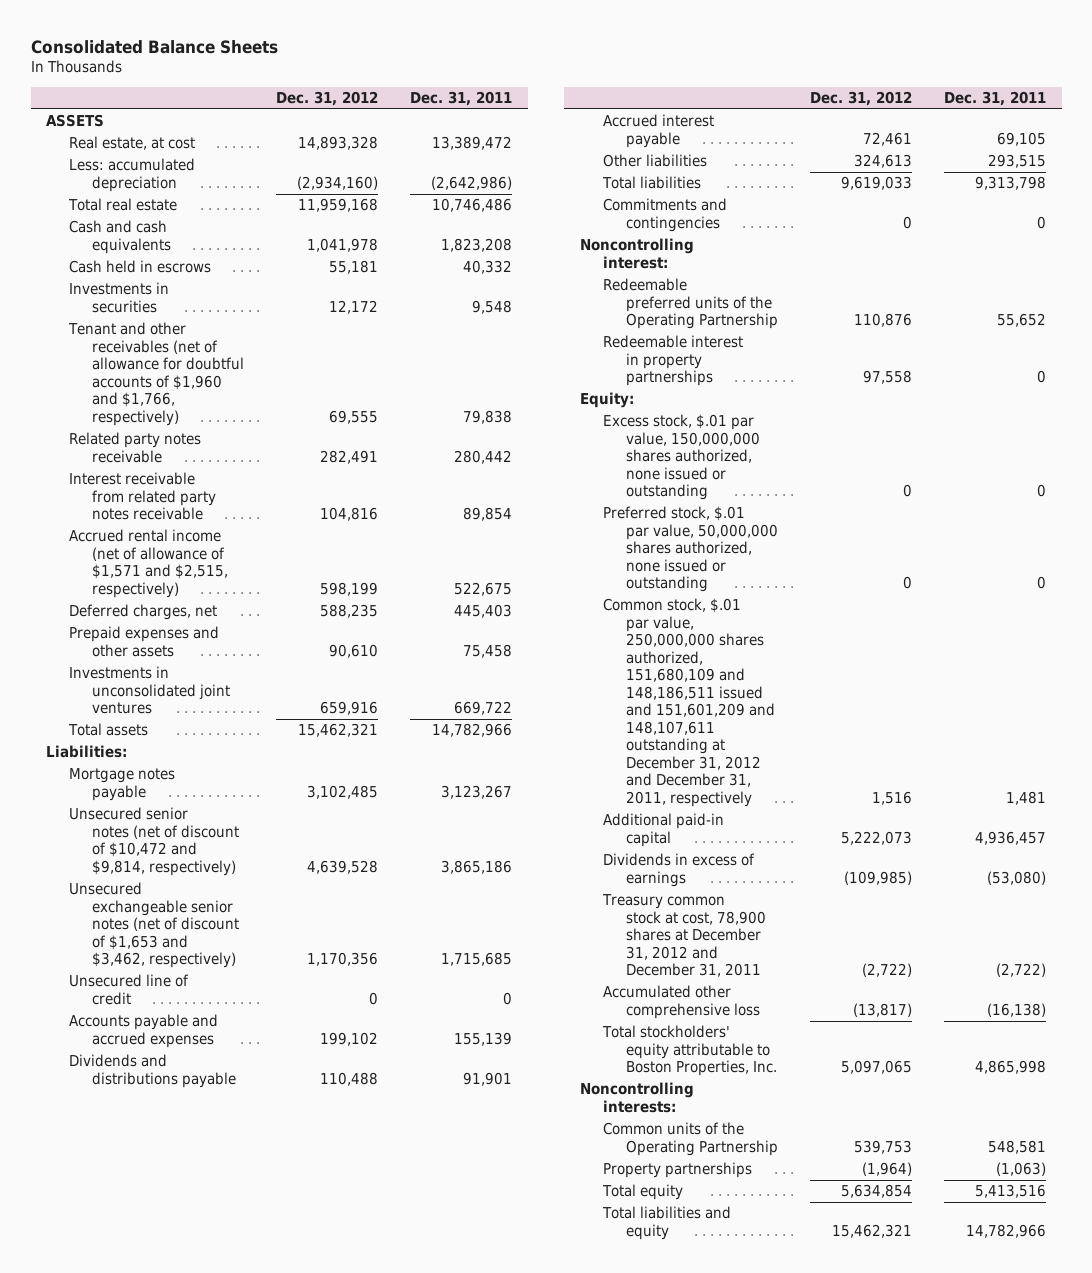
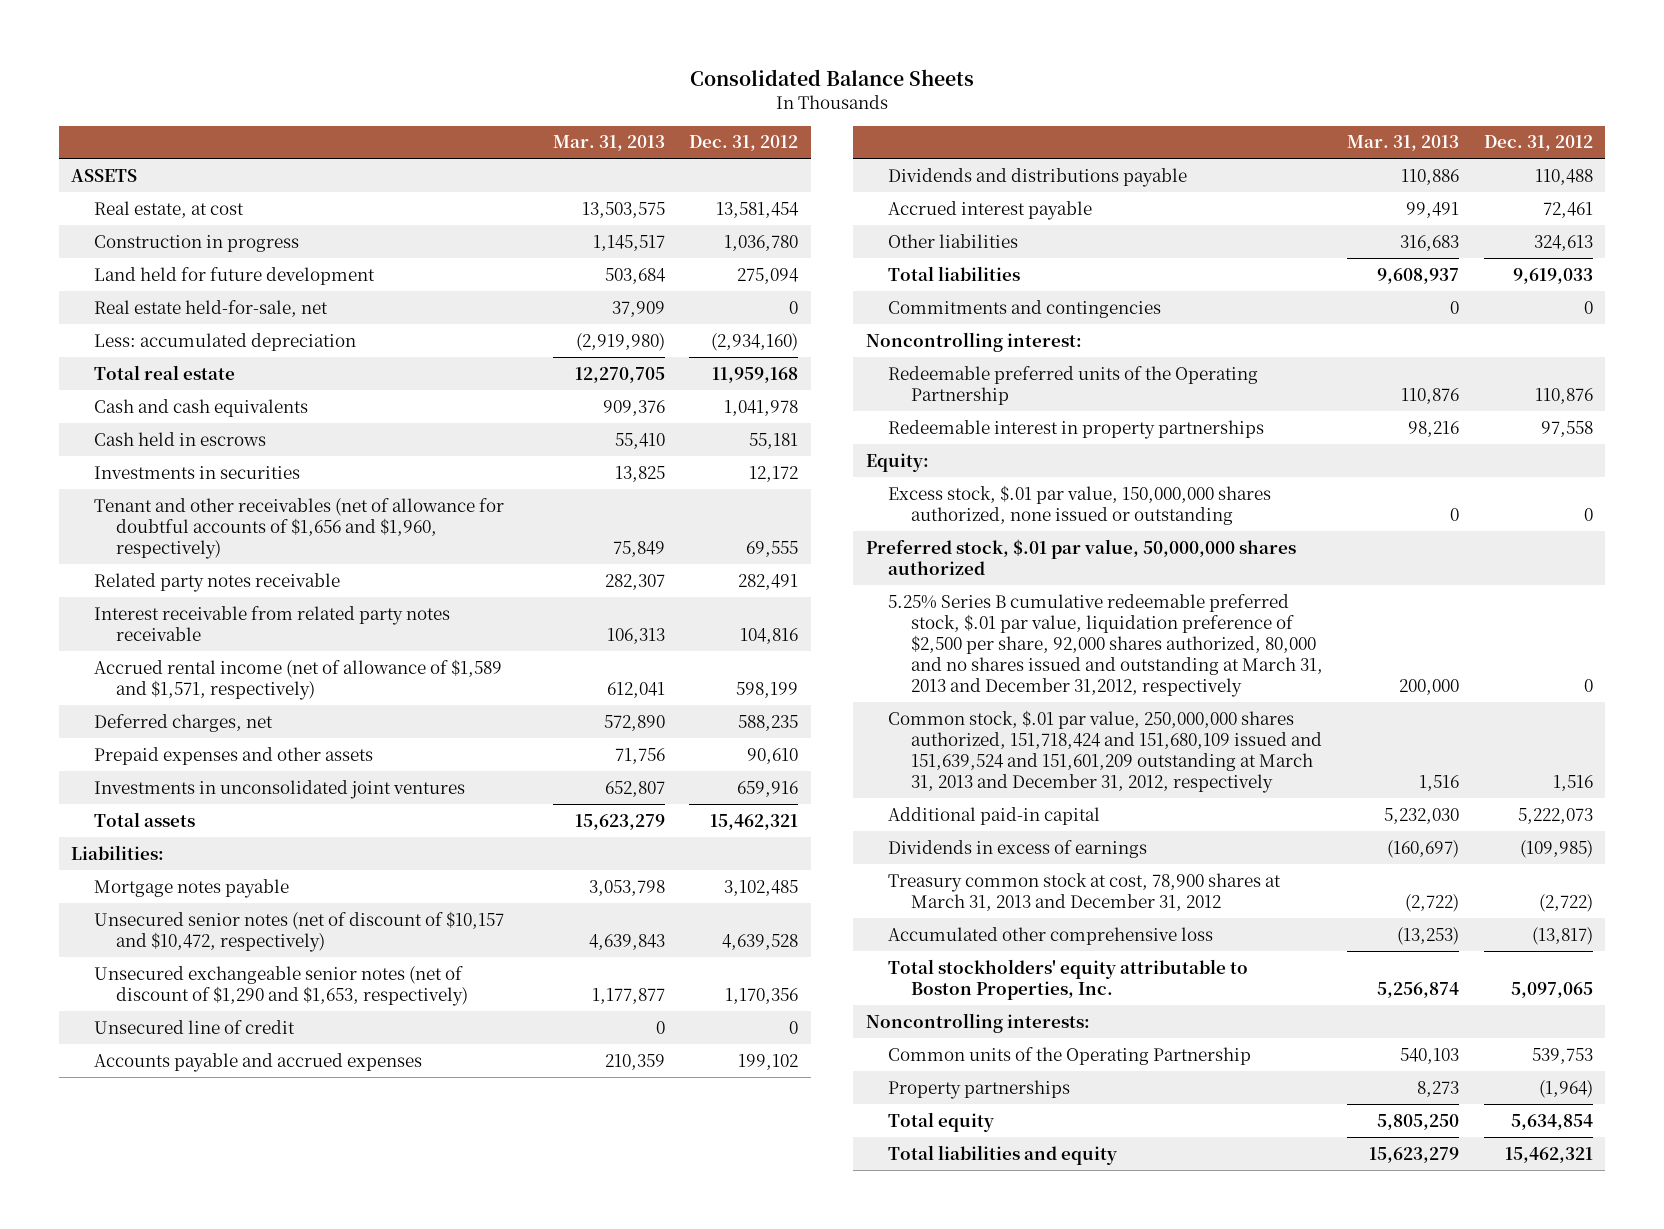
- | Dec. 31, 2012 | Dec. 31, 2011
+ | Mar. 31, 2013 | Dec. 31, 2012
- Real estate, at cost | 14,893,328 | 13,389,472
+ Real estate, at cost | 13,503,575 | 13,581,454
+ Construction in progress | 1,145,517 | 1,036,780
+ Land held for future development | 503,684 | 275,094
+ Real estate held-for-sale, net | 37,909 | 0
- Tenant and other receivables (net of allowance for doubtful accounts of $1,960 and $1,766, respectively) | 69,555 | 79,838
+ Tenant and other receivables (net of allowance for doubtful accounts of $1,656 and $1,960, respectively) | 75,849 | 69,555
- Accrued rental income (net of allowance of $1,571 and $2,515, respectively) | 598,199 | 522,675
+ Accrued rental income (net of allowance of $1,589 and $1,571, respectively) | 612,041 | 598,199
- Unsecured senior notes (net of discount of $10,472 and $9,814, respectively) | 4,639,528 | 3,865,186
- Unsecured exchangeable senior notes (net of discount of $1,653 and $3,462, respectively) | 1,170,356 | 1,715,685
+ Unsecured senior notes (net of discount of $10,157 and $10,472, respectively) | 4,639,843 | 4,639,528
+ Unsecured exchangeable senior notes (net of discount of $1,290 and $1,653, respectively) | 1,177,877 | 1,170,356
- Preferred stock, $.01 par value, 50,000,000 shares authorized, none issued or outstanding | 0 | 0
- Common stock, $.01 par value, 250,000,000 shares authorized, 151,680,109 and 148,186,511 issued and 151,601,209 and 148,107,611 outstanding at December 31, 2012 and December 31, 2011, respectively | 1,516 | 1,481
+ Preferred stock, $.01 par value, 50,000,000 shares authorized
+ 5.25% Series B cumulative redeemable preferred stock, $.01 par value, liquidation preference of $2,500 per share, 92,000 shares authorized, 80,000 and no shares issued and outstanding at March 31, 2013 and December 31,2012, respectively | 200,000 | 0
+ Common stock, $.01 par value, 250,000,000 shares authorized, 151,718,424 and 151,680,109 issued and 151,639,524 and 151,601,209 outstanding at March 31, 2013 and December 31, 2012, respectively | 1,516 | 1,516
- Treasury common stock at cost, 78,900 shares at December 31, 2012 and December 31, 2011 | (2,722) | (2,722)
+ Treasury common stock at cost, 78,900 shares at March 31, 2013 and December 31, 2012 | (2,722) | (2,722)

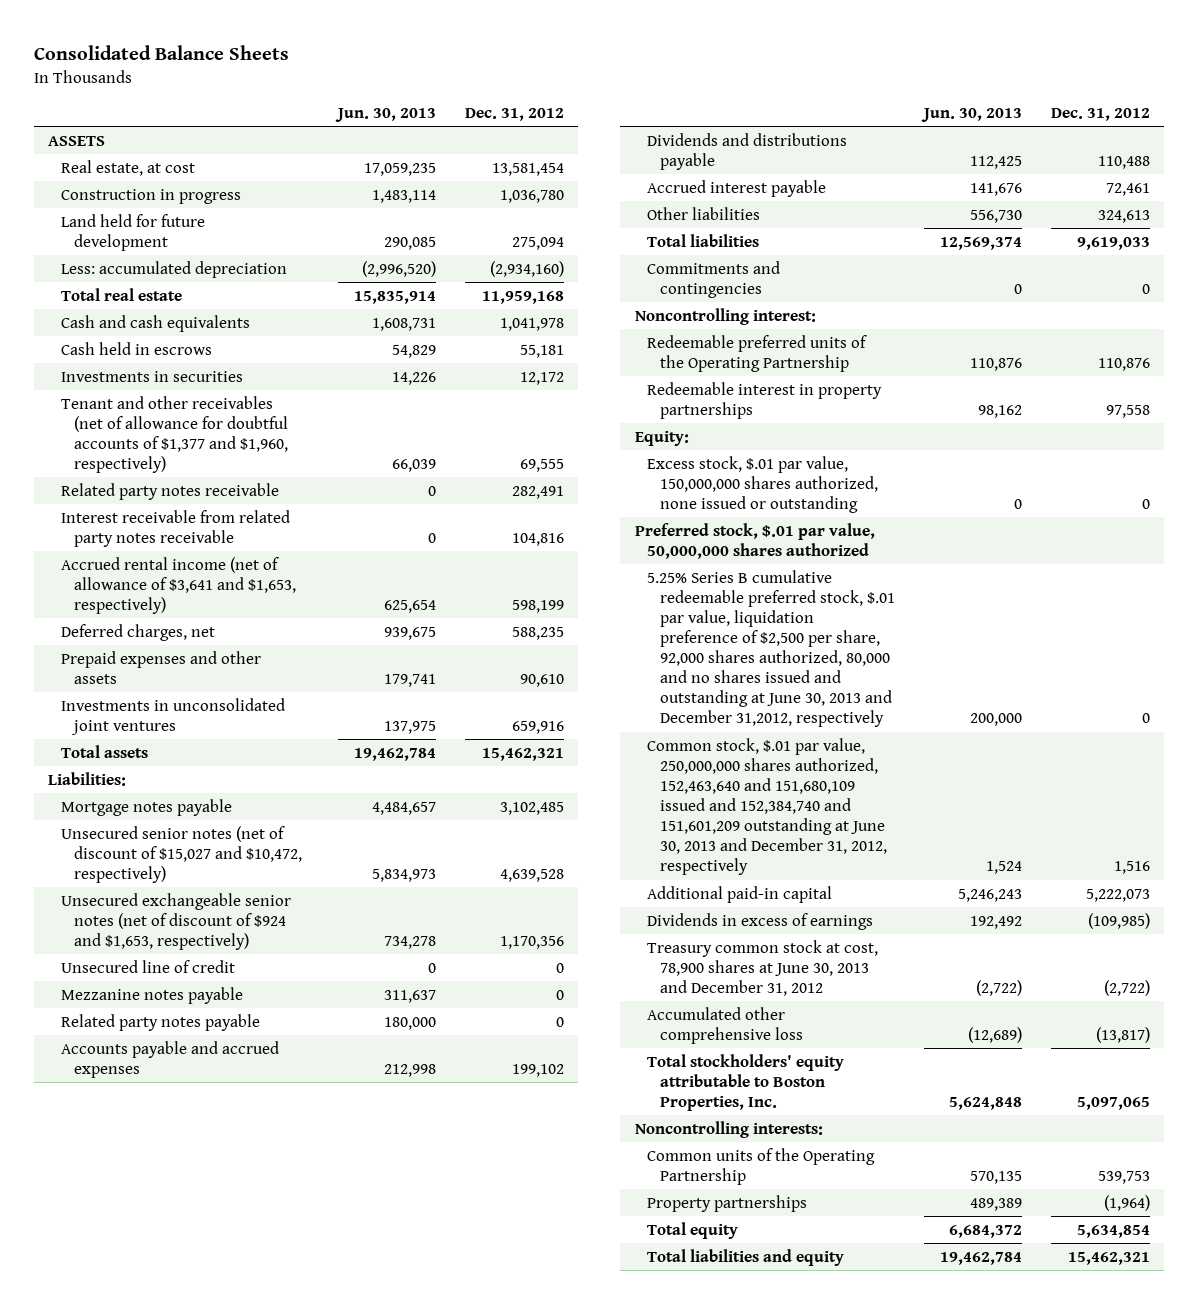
- | Mar. 31, 2013 | Dec. 31, 2012
+ | Jun. 30, 2013 | Dec. 31, 2012
- Real estate held-for-sale, net | 37,909 | 0
- Tenant and other receivables (net of allowance for doubtful accounts of $1,656 and $1,960, respectively) | 75,849 | 69,555
+ Tenant and other receivables (net of allowance for doubtful accounts of $1,377 and $1,960, respectively) | 66,039 | 69,555
- Accrued rental income (net of allowance of $1,589 and $1,571, respectively) | 612,041 | 598,199
+ Accrued rental income (net of allowance of $3,641 and $1,653, respectively) | 625,654 | 598,199
- Unsecured senior notes (net of discount of $10,157 and $10,472, respectively) | 4,639,843 | 4,639,528
- Unsecured exchangeable senior notes (net of discount of $1,290 and $1,653, respectively) | 1,177,877 | 1,170,356
+ Unsecured senior notes (net of discount of $15,027 and $10,472, respectively) | 5,834,973 | 4,639,528
+ Unsecured exchangeable senior notes (net of discount of $924 and $1,653, respectively) | 734,278 | 1,170,356
+ Mezzanine notes payable | 311,637 | 0
+ Related party notes payable | 180,000 | 0
- 5.25% Series B cumulative redeemable preferred stock, $.01 par value, liquidation preference of $2,500 per share, 92,000 shares authorized, 80,000 and no shares issued and outstanding at March 31, 2013 and December 31,2012, respectively | 200,000 | 0
- Common stock, $.01 par value, 250,000,000 shares authorized, 151,718,424 and 151,680,109 issued and 151,639,524 and 151,601,209 outstanding at March 31, 2013 and December 31, 2012, respectively | 1,516 | 1,516
+ 5.25% Series B cumulative redeemable preferred stock, $.01 par value, liquidation preference of $2,500 per share, 92,000 shares authorized, 80,000 and no shares issued and outstanding at June 30, 2013 and December 31,2012, respectively | 200,000 | 0
+ Common stock, $.01 par value, 250,000,000 shares authorized, 152,463,640 and 151,680,109 issued and 152,384,740 and 151,601,209 outstanding at June 30, 2013 and December 31, 2012, respectively | 1,524 | 1,516
- Treasury common stock at cost, 78,900 shares at March 31, 2013 and December 31, 2012 | (2,722) | (2,722)
+ Treasury common stock at cost, 78,900 shares at June 30, 2013 and December 31, 2012 | (2,722) | (2,722)

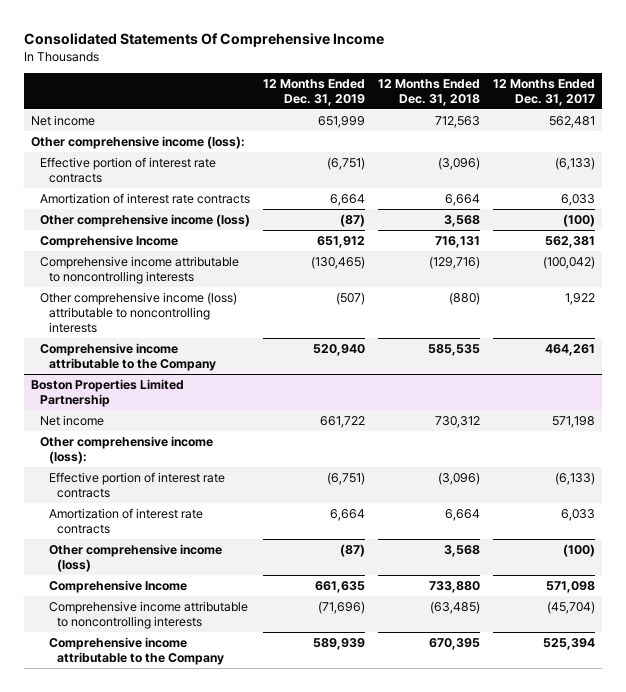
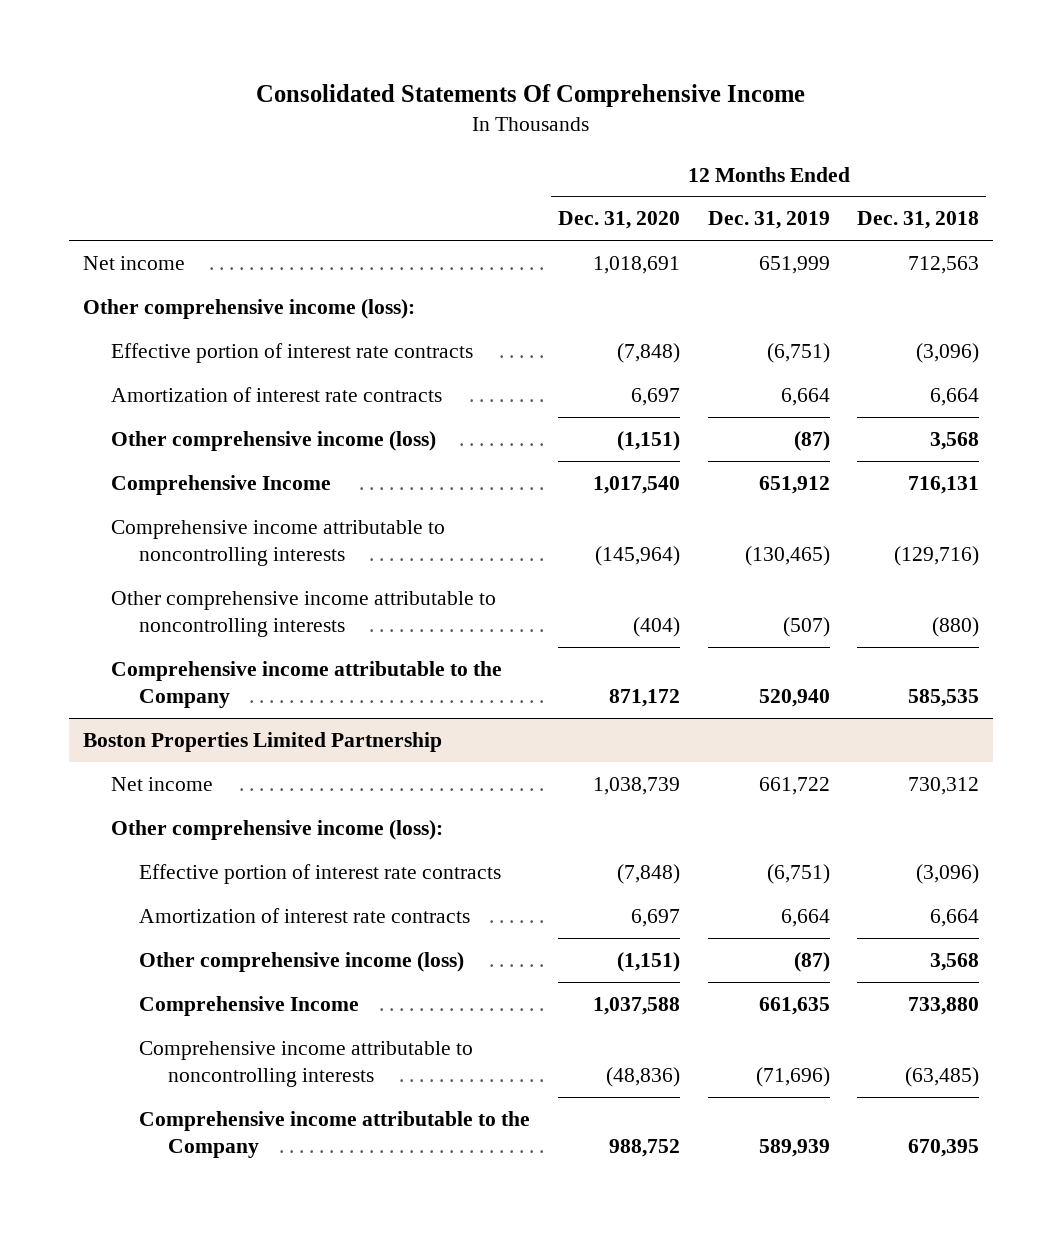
- | 12 Months Ended Dec. 31, 2019 | 12 Months Ended Dec. 31, 2018 | 12 Months Ended Dec. 31, 2017
+ | 12 Months Ended Dec. 31, 2020 | 12 Months Ended Dec. 31, 2019 | 12 Months Ended Dec. 31, 2018
- Other comprehensive income (loss) attributable to noncontrolling interests | (507) | (880) | 1,922
+ Other comprehensive income attributable to noncontrolling interests | (404) | (507) | (880)

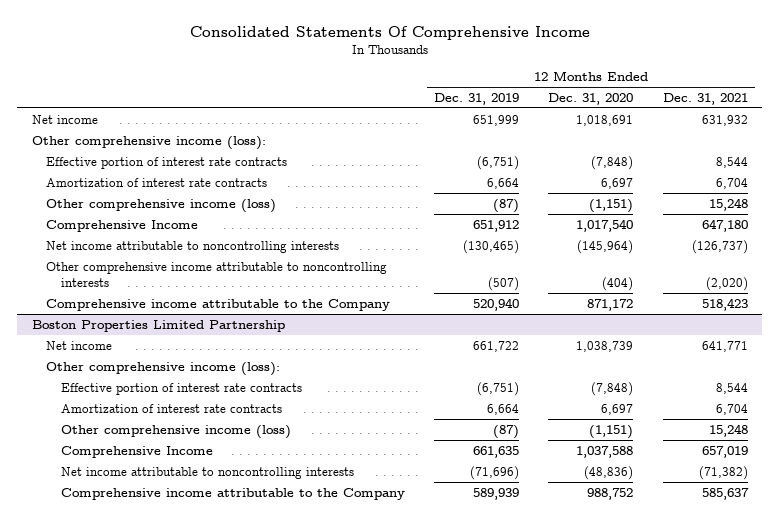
- | 12 Months Ended Dec. 31, 2020 | 12 Months Ended Dec. 31, 2019 | 12 Months Ended Dec. 31, 2018
+ | 12 Months Ended Dec. 31, 2019 | 12 Months Ended Dec. 31, 2020 | 12 Months Ended Dec. 31, 2021
- Comprehensive income attributable to noncontrolling interests | (145,964) | (130,465) | (129,716)
+ Net income attributable to noncontrolling interests | (130,465) | (145,964) | (126,737)
@ Boston Properties Limited Partnership
- Comprehensive income attributable to noncontrolling interests | (48,836) | (71,696) | (63,485)
+ Net income attributable to noncontrolling interests | (71,696) | (48,836) | (71,382)

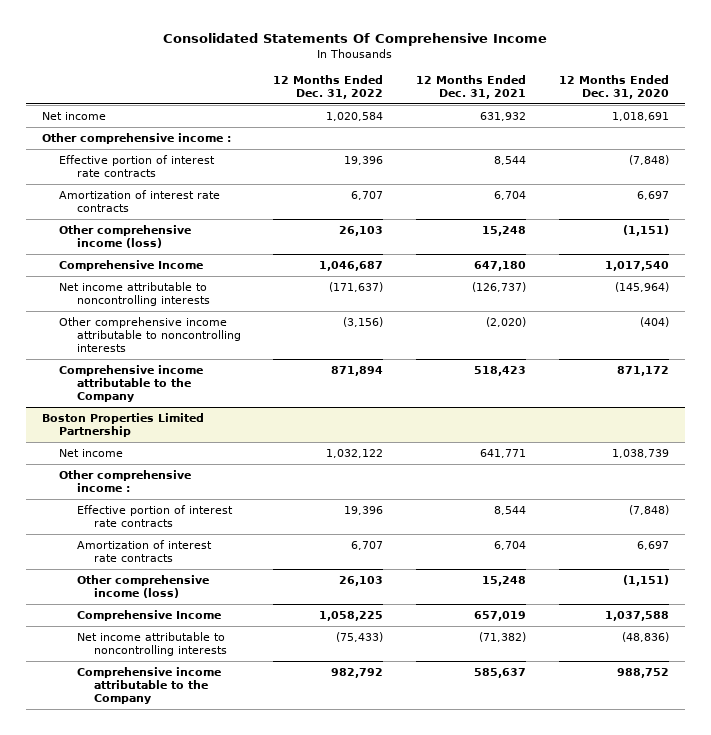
- | 12 Months Ended Dec. 31, 2019 | 12 Months Ended Dec. 31, 2020 | 12 Months Ended Dec. 31, 2021
+ | 12 Months Ended Dec. 31, 2022 | 12 Months Ended Dec. 31, 2021 | 12 Months Ended Dec. 31, 2020
- Other comprehensive income (loss):
+ Other comprehensive income :
@ Boston Properties Limited Partnership
- Other comprehensive income (loss):
+ Other comprehensive income :

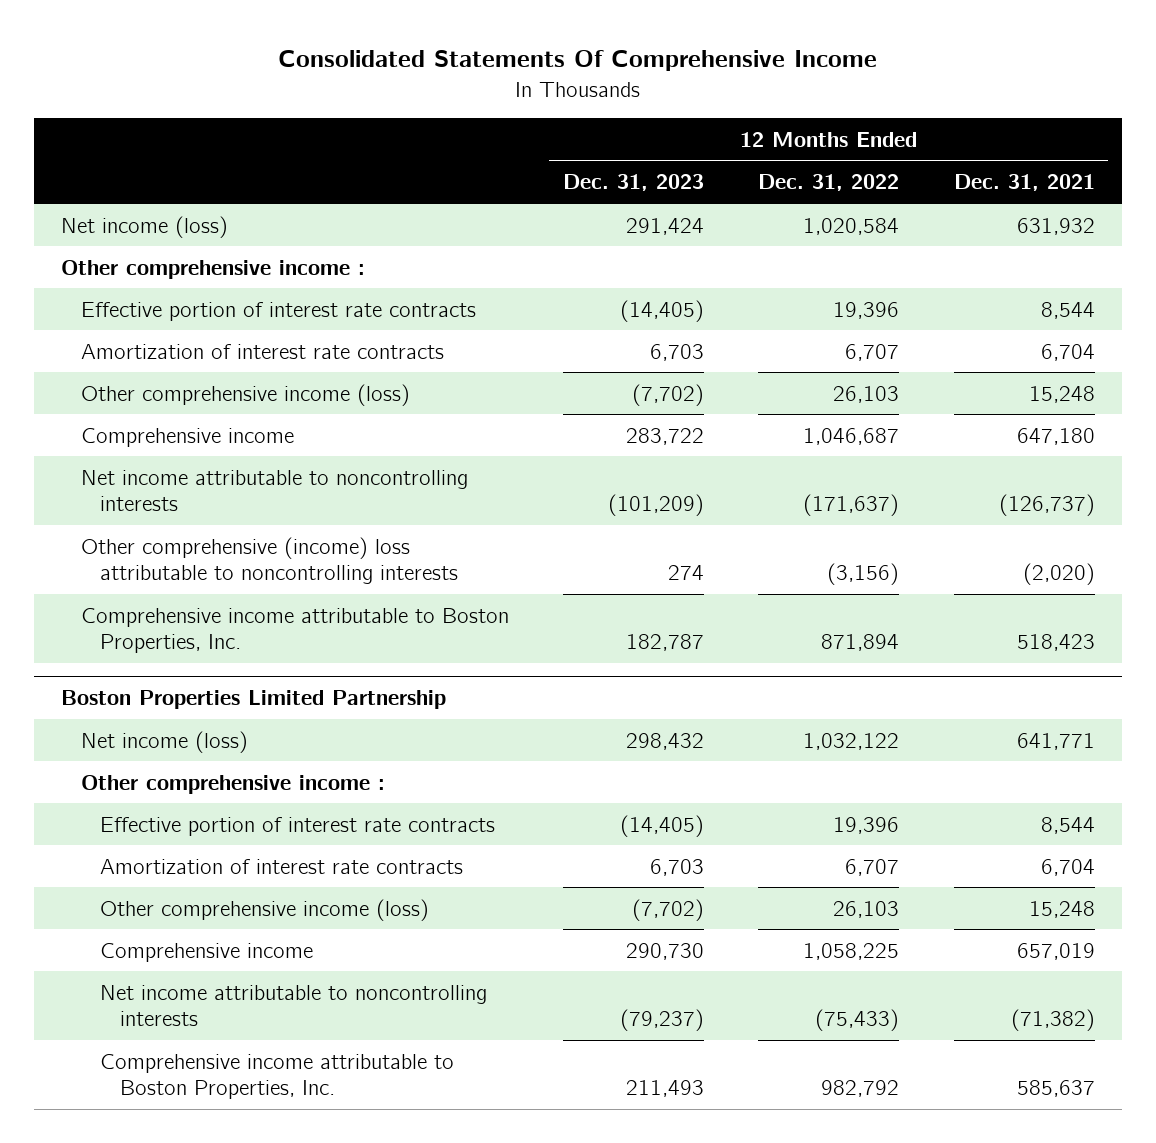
- | 12 Months Ended Dec. 31, 2022 | 12 Months Ended Dec. 31, 2021 | 12 Months Ended Dec. 31, 2020
+ | 12 Months Ended Dec. 31, 2023 | 12 Months Ended Dec. 31, 2022 | 12 Months Ended Dec. 31, 2021
- Net income | 1,020,584 | 631,932 | 1,018,691
+ Net income (loss) | 291,424 | 1,020,584 | 631,932
- Comprehensive Income | 1,046,687 | 647,180 | 1,017,540
+ Comprehensive income | 283,722 | 1,046,687 | 647,180
- Other comprehensive income attributable to noncontrolling interests | (3,156) | (2,020) | (404)
- Comprehensive income attributable to the Company | 871,894 | 518,423 | 871,172
+ Other comprehensive (income) loss attributable to noncontrolling interests | 274 | (3,156) | (2,020)
+ Comprehensive income attributable to Boston Properties, Inc. | 182,787 | 871,894 | 518,423
@ Boston Properties Limited Partnership
- Net income | 1,032,122 | 641,771 | 1,038,739
+ Net income (loss) | 298,432 | 1,032,122 | 641,771
- Comprehensive Income | 1,058,225 | 657,019 | 1,037,588
+ Comprehensive income | 290,730 | 1,058,225 | 657,019
- Comprehensive income attributable to the Company | 982,792 | 585,637 | 988,752
+ Comprehensive income attributable to Boston Properties, Inc. | 211,493 | 982,792 | 585,637

